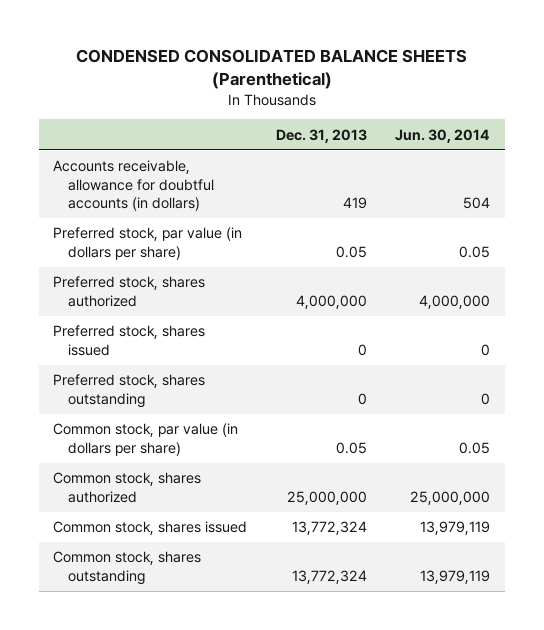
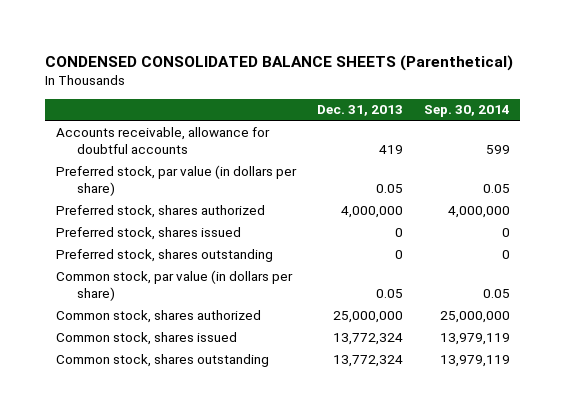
- | Dec. 31, 2013 | Jun. 30, 2014
+ | Dec. 31, 2013 | Sep. 30, 2014
- Accounts receivable, allowance for doubtful accounts (in dollars) | 419 | 504
+ Accounts receivable, allowance for doubtful accounts | 419 | 599

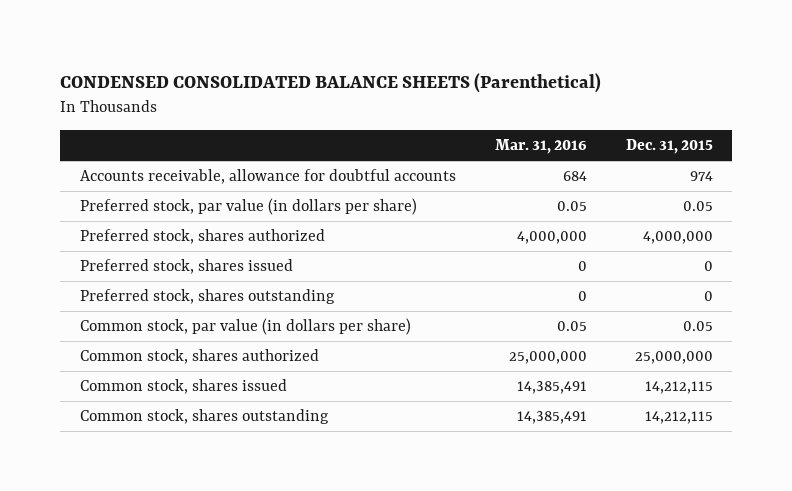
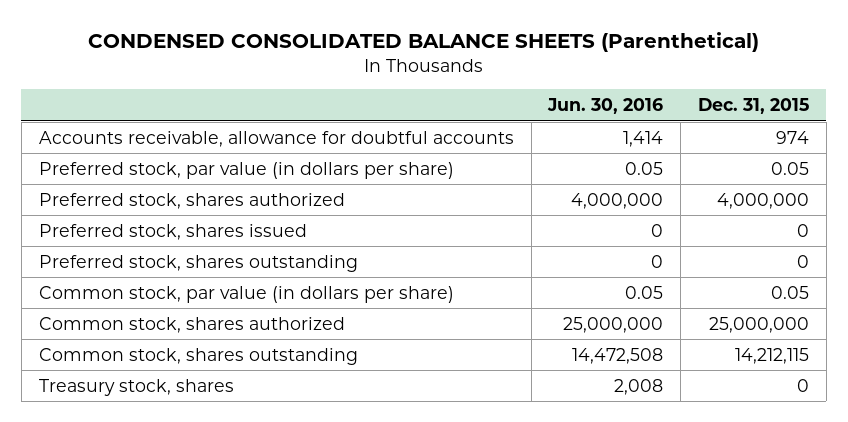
- | Mar. 31, 2016 | Dec. 31, 2015
+ | Jun. 30, 2016 | Dec. 31, 2015
- Common stock, shares issued | 14,385,491 | 14,212,115
+ Treasury stock, shares | 2,008 | 0

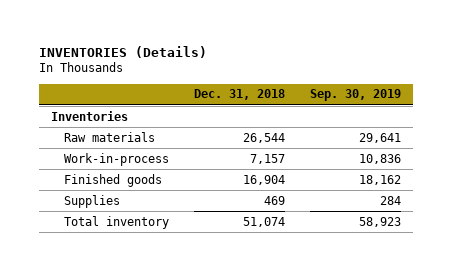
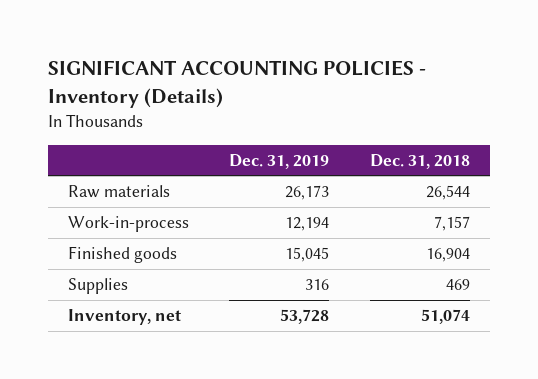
- INVENTORIES (Details)
+ SIGNIFICANT ACCOUNTING POLICIES - Inventory (Details)
- | Dec. 31, 2018 | Sep. 30, 2019
+ | Dec. 31, 2019 | Dec. 31, 2018
- Inventories
- Total inventory | 51,074 | 58,923
+ Inventory, net | 53,728 | 51,074

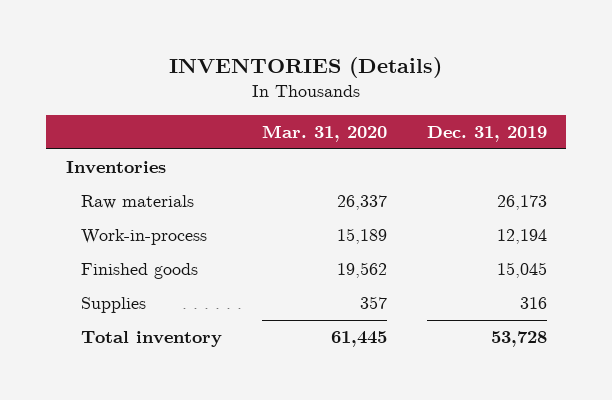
- SIGNIFICANT ACCOUNTING POLICIES - Inventory (Details)
+ INVENTORIES (Details)
- | Dec. 31, 2019 | Dec. 31, 2018
+ | Mar. 31, 2020 | Dec. 31, 2019
+ Inventories
- Inventory, net | 53,728 | 51,074
+ Total inventory | 61,445 | 53,728

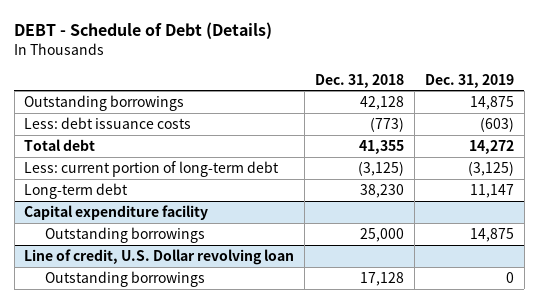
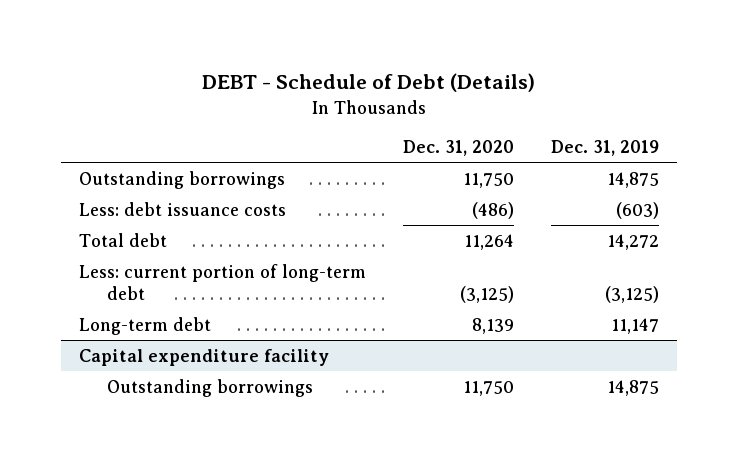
- | Dec. 31, 2018 | Dec. 31, 2019
+ | Dec. 31, 2020 | Dec. 31, 2019
- Line of credit, U.S. Dollar revolving loan
- Outstanding borrowings | 17,128 | 0

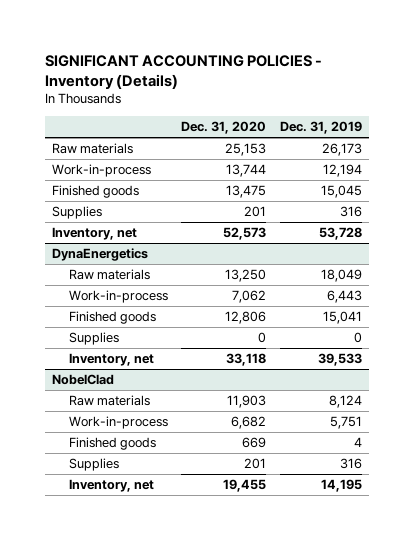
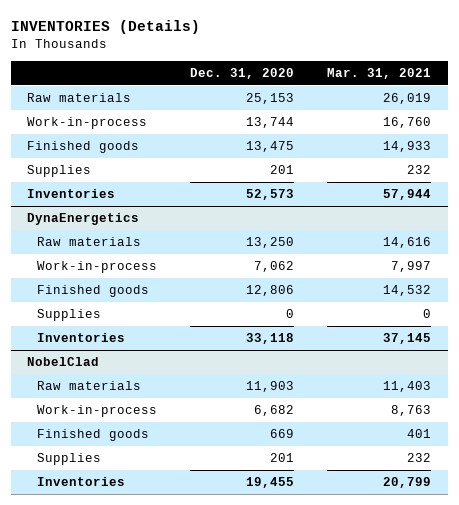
- SIGNIFICANT ACCOUNTING POLICIES - Inventory (Details)
+ INVENTORIES (Details)
- | Dec. 31, 2020 | Dec. 31, 2019
+ | Dec. 31, 2020 | Mar. 31, 2021
- Inventory, net | 52,573 | 53,728
+ Inventories | 52,573 | 57,944
@ DynaEnergetics
- Inventory, net | 33,118 | 39,533
+ Inventories | 33,118 | 37,145
@ NobelClad
- Inventory, net | 19,455 | 14,195
+ Inventories | 19,455 | 20,799

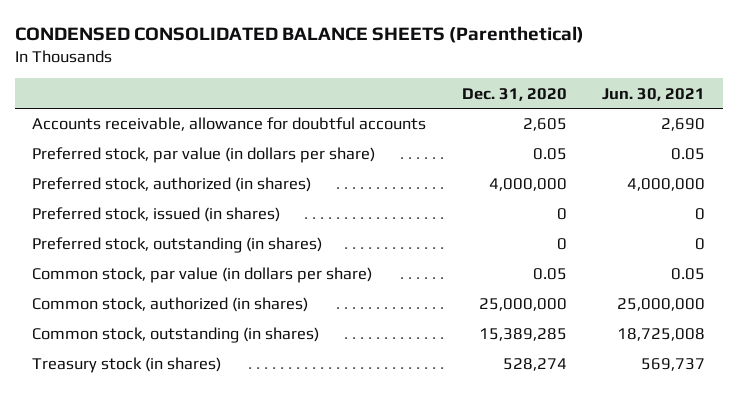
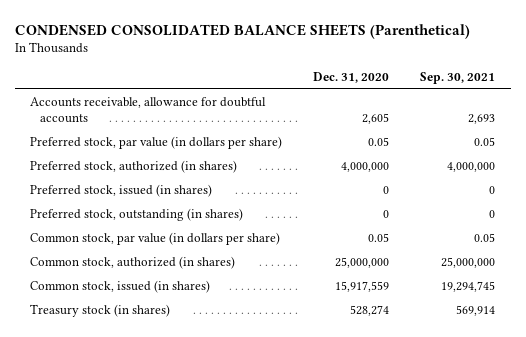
- | Dec. 31, 2020 | Jun. 30, 2021
+ | Dec. 31, 2020 | Sep. 30, 2021
- Common stock, outstanding (in shares) | 15,389,285 | 18,725,008
+ Common stock, issued (in shares) | 15,917,559 | 19,294,745

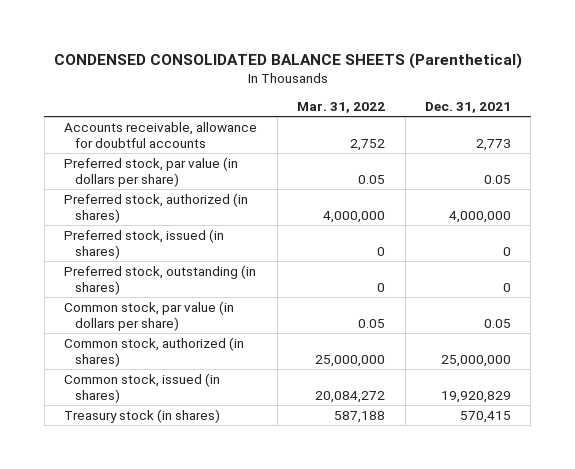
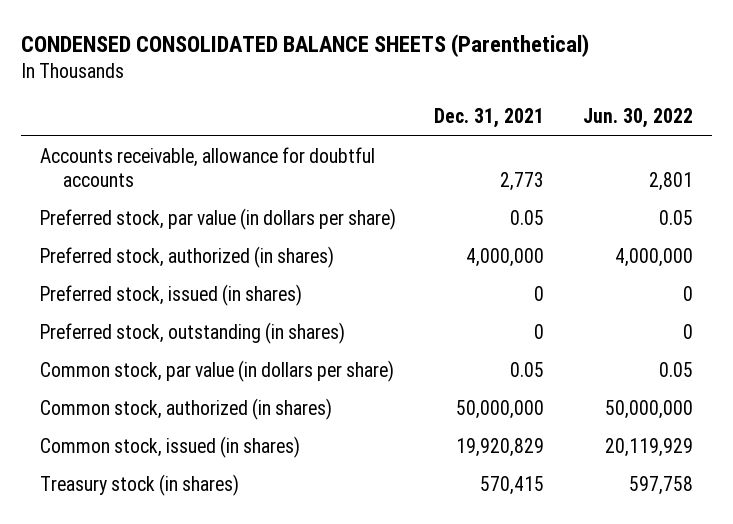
- | Mar. 31, 2022 | Dec. 31, 2021
+ | Dec. 31, 2021 | Jun. 30, 2022
- Common stock, authorized (in shares) | 25,000,000 | 25,000,000
+ Common stock, authorized (in shares) | 50,000,000 | 50,000,000

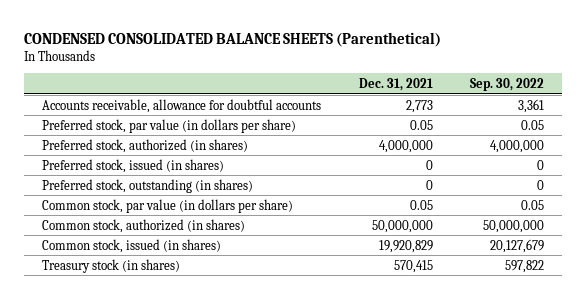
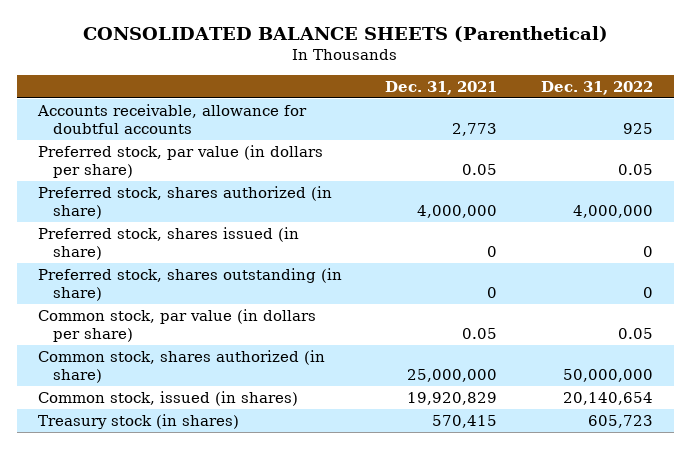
- CONDENSED CONSOLIDATED BALANCE SHEETS (Parenthetical)
+ CONSOLIDATED BALANCE SHEETS (Parenthetical)
- | Dec. 31, 2021 | Sep. 30, 2022
+ | Dec. 31, 2021 | Dec. 31, 2022
- Preferred stock, authorized (in shares) | 4,000,000 | 4,000,000
- Preferred stock, issued (in shares) | 0 | 0
- Preferred stock, outstanding (in shares) | 0 | 0
+ Preferred stock, shares authorized (in share) | 4,000,000 | 4,000,000
+ Preferred stock, shares issued (in share) | 0 | 0
+ Preferred stock, shares outstanding (in share) | 0 | 0
- Common stock, authorized (in shares) | 50,000,000 | 50,000,000
+ Common stock, shares authorized (in share) | 25,000,000 | 50,000,000

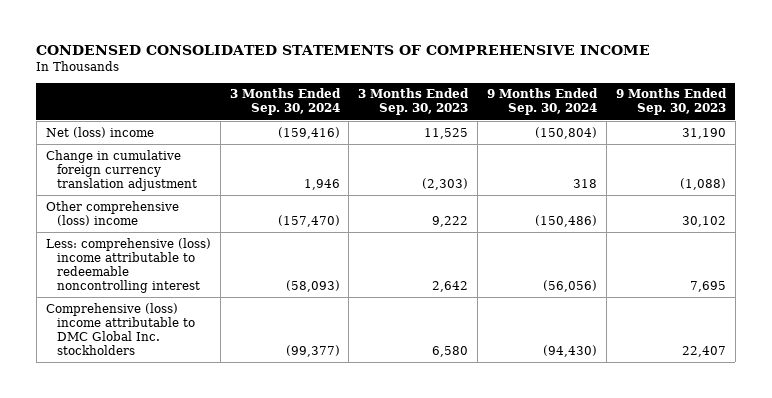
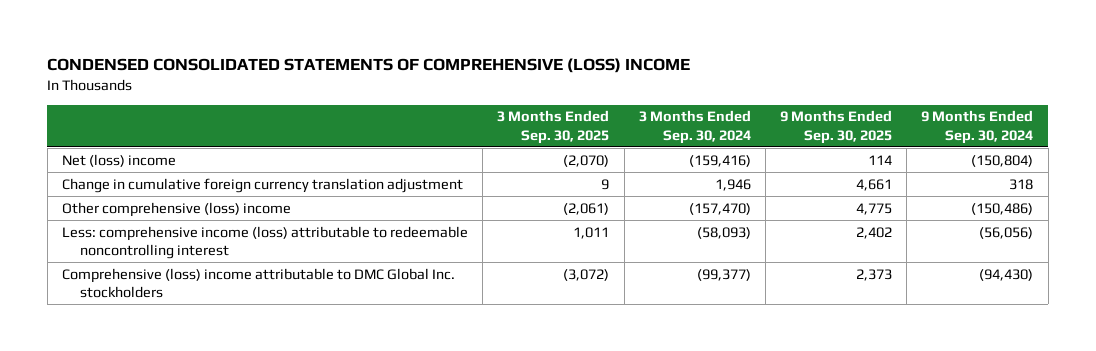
- CONDENSED CONSOLIDATED STATEMENTS OF COMPREHENSIVE INCOME
+ CONDENSED CONSOLIDATED STATEMENTS OF COMPREHENSIVE (LOSS) INCOME
- | 3 Months Ended Sep. 30, 2024 | 3 Months Ended Sep. 30, 2023 | 9 Months Ended Sep. 30, 2024 | 9 Months Ended Sep. 30, 2023
+ | 3 Months Ended Sep. 30, 2025 | 3 Months Ended Sep. 30, 2024 | 9 Months Ended Sep. 30, 2025 | 9 Months Ended Sep. 30, 2024
- Less: comprehensive (loss) income attributable to redeemable noncontrolling interest | (58,093) | 2,642 | (56,056) | 7,695
+ Less: comprehensive income (loss) attributable to redeemable noncontrolling interest | 1,011 | (58,093) | 2,402 | (56,056)

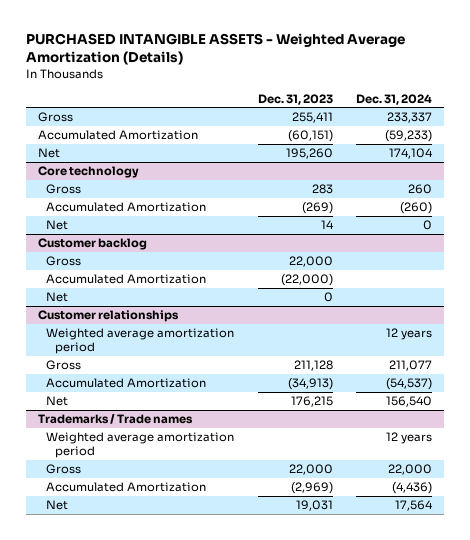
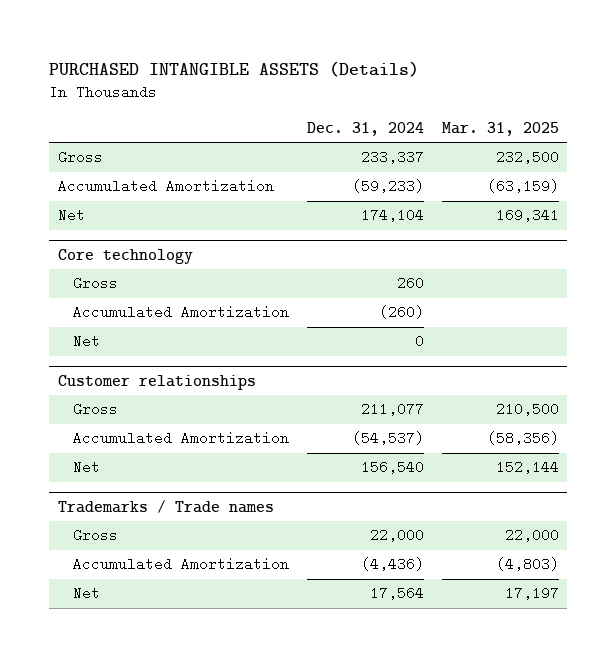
- PURCHASED INTANGIBLE ASSETS - Weighted Average Amortization (Details)
+ PURCHASED INTANGIBLE ASSETS (Details)
- | Dec. 31, 2023 | Dec. 31, 2024
+ | Dec. 31, 2024 | Mar. 31, 2025
- Customer backlog
- Gross | 22,000 |
- Accumulated Amortization | (22,000) |
- Net | 0 |
@ Customer relationships
- Weighted average amortization period | | 12 years
@ Trademarks / Trade names
- Weighted average amortization period | | 12 years

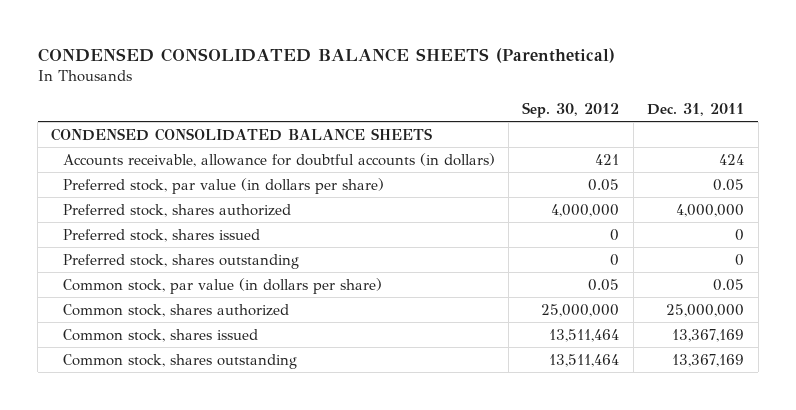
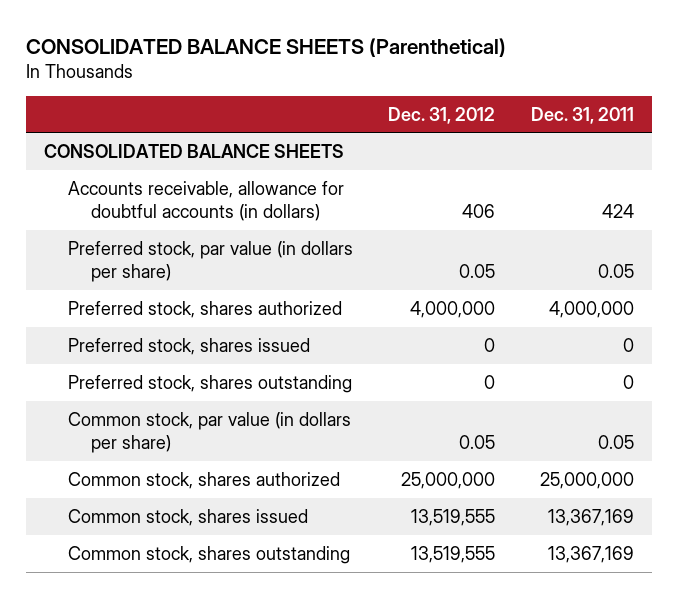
- CONDENSED CONSOLIDATED BALANCE SHEETS (Parenthetical)
+ CONSOLIDATED BALANCE SHEETS (Parenthetical)
- | Sep. 30, 2012 | Dec. 31, 2011
+ | Dec. 31, 2012 | Dec. 31, 2011
- CONDENSED CONSOLIDATED BALANCE SHEETS
+ CONSOLIDATED BALANCE SHEETS

